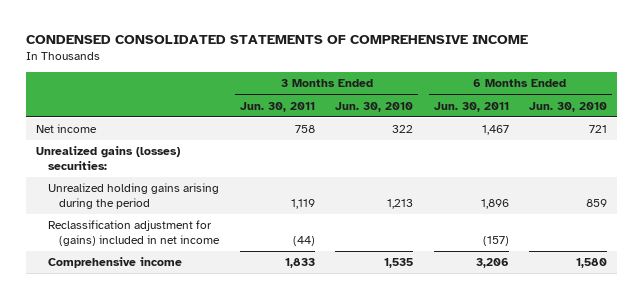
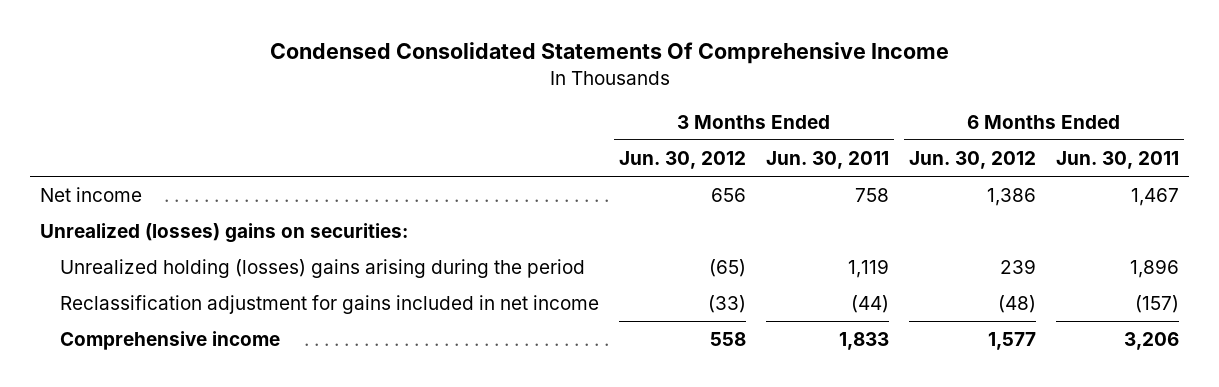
- CONDENSED CONSOLIDATED STATEMENTS OF COMPREHENSIVE INCOME
+ Condensed Consolidated Statements Of Comprehensive Income
- | 3 Months Ended Jun. 30, 2011 | 3 Months Ended Jun. 30, 2010 | 6 Months Ended Jun. 30, 2011 | 6 Months Ended Jun. 30, 2010
+ | 3 Months Ended Jun. 30, 2012 | 3 Months Ended Jun. 30, 2011 | 6 Months Ended Jun. 30, 2012 | 6 Months Ended Jun. 30, 2011
- Unrealized gains (losses) securities:
- Unrealized holding gains arising during the period | 1,119 | 1,213 | 1,896 | 859
- Reclassification adjustment for (gains) included in net income | (44) | | (157) |
+ Unrealized (losses) gains on securities:
+ Unrealized holding (losses) gains arising during the period | (65) | 1,119 | 239 | 1,896
+ Reclassification adjustment for gains included in net income | (33) | (44) | (48) | (157)

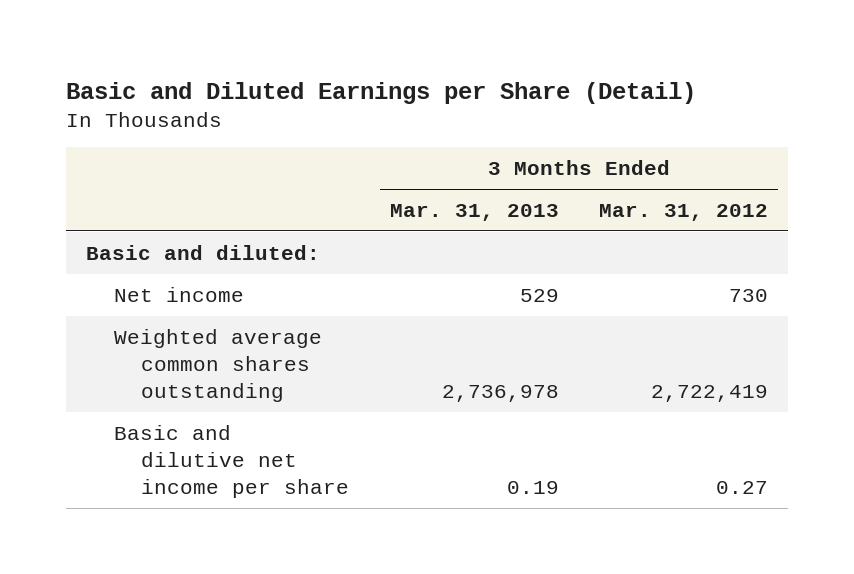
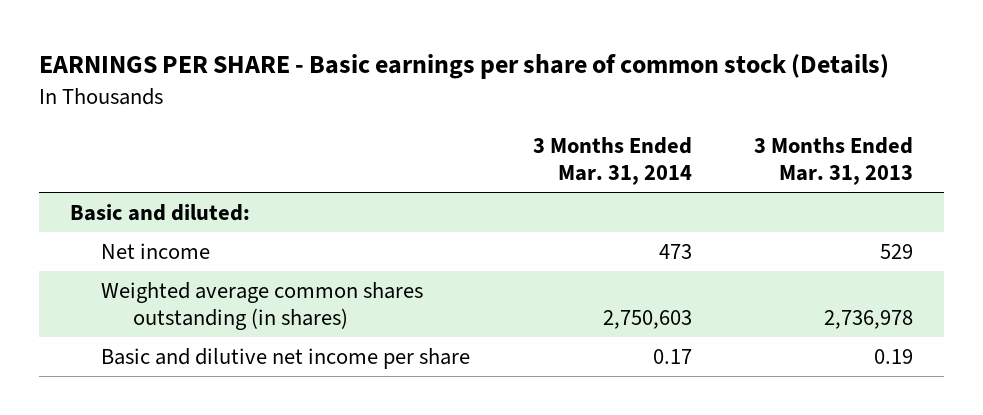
- Basic and Diluted Earnings per Share (Detail)
+ EARNINGS PER SHARE - Basic earnings per share of common stock (Details)
- | 3 Months Ended Mar. 31, 2013 | 3 Months Ended Mar. 31, 2012
+ | 3 Months Ended Mar. 31, 2014 | 3 Months Ended Mar. 31, 2013
- Weighted average common shares outstanding | 2,736,978 | 2,722,419
+ Weighted average common shares outstanding (in shares) | 2,750,603 | 2,736,978

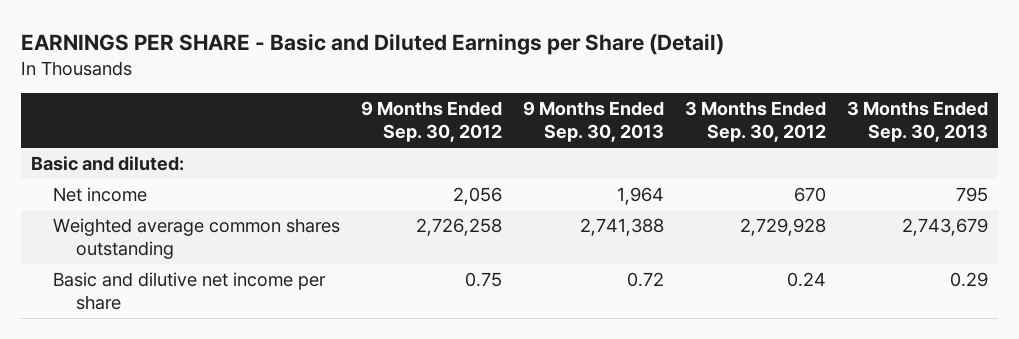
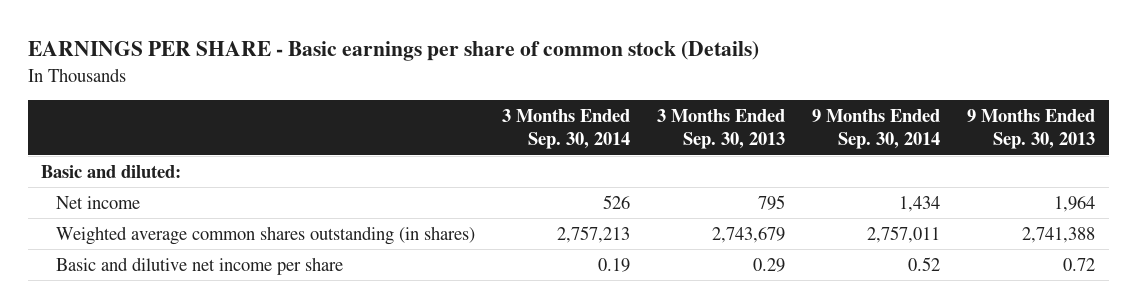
- EARNINGS PER SHARE - Basic and Diluted Earnings per Share (Detail)
+ EARNINGS PER SHARE - Basic earnings per share of common stock (Details)
- | 9 Months Ended Sep. 30, 2012 | 9 Months Ended Sep. 30, 2013 | 3 Months Ended Sep. 30, 2012 | 3 Months Ended Sep. 30, 2013
+ | 3 Months Ended Sep. 30, 2014 | 3 Months Ended Sep. 30, 2013 | 9 Months Ended Sep. 30, 2014 | 9 Months Ended Sep. 30, 2013
- Weighted average common shares outstanding | 2,726,258 | 2,741,388 | 2,729,928 | 2,743,679
+ Weighted average common shares outstanding (in shares) | 2,757,213 | 2,743,679 | 2,757,011 | 2,741,388

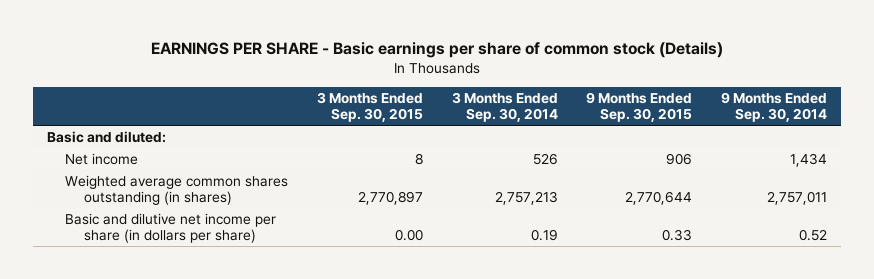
- | 3 Months Ended Sep. 30, 2014 | 3 Months Ended Sep. 30, 2013 | 9 Months Ended Sep. 30, 2014 | 9 Months Ended Sep. 30, 2013
+ | 3 Months Ended Sep. 30, 2015 | 3 Months Ended Sep. 30, 2014 | 9 Months Ended Sep. 30, 2015 | 9 Months Ended Sep. 30, 2014
- Basic and dilutive net income per share | 0.19 | 0.29 | 0.52 | 0.72
+ Basic and dilutive net income per share (in dollars per share) | 0.00 | 0.19 | 0.33 | 0.52

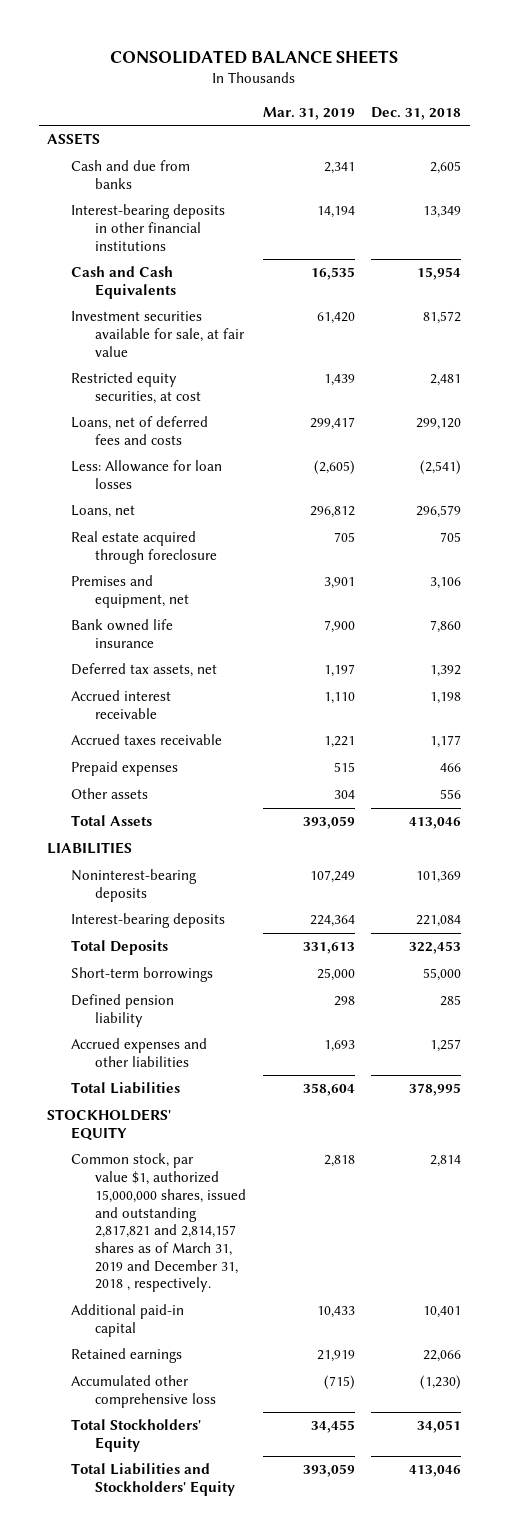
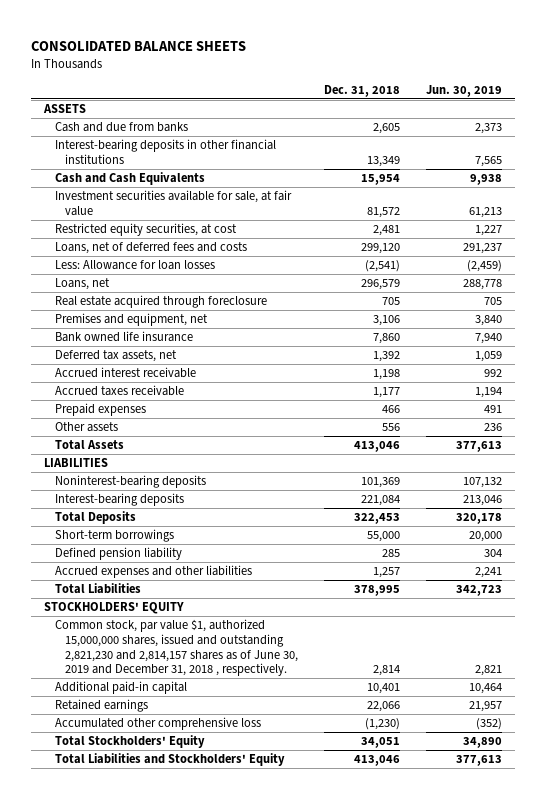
- | Mar. 31, 2019 | Dec. 31, 2018
+ | Dec. 31, 2018 | Jun. 30, 2019
- Common stock, par value $1, authorized 15,000,000 shares, issued and outstanding 2,817,821 and 2,814,157 shares as of March 31, 2019 and December 31, 2018 , respectively. | 2,818 | 2,814
+ Common stock, par value $1, authorized 15,000,000 shares, issued and outstanding 2,821,230 and 2,814,157 shares as of June 30, 2019 and December 31, 2018 , respectively. | 2,814 | 2,821

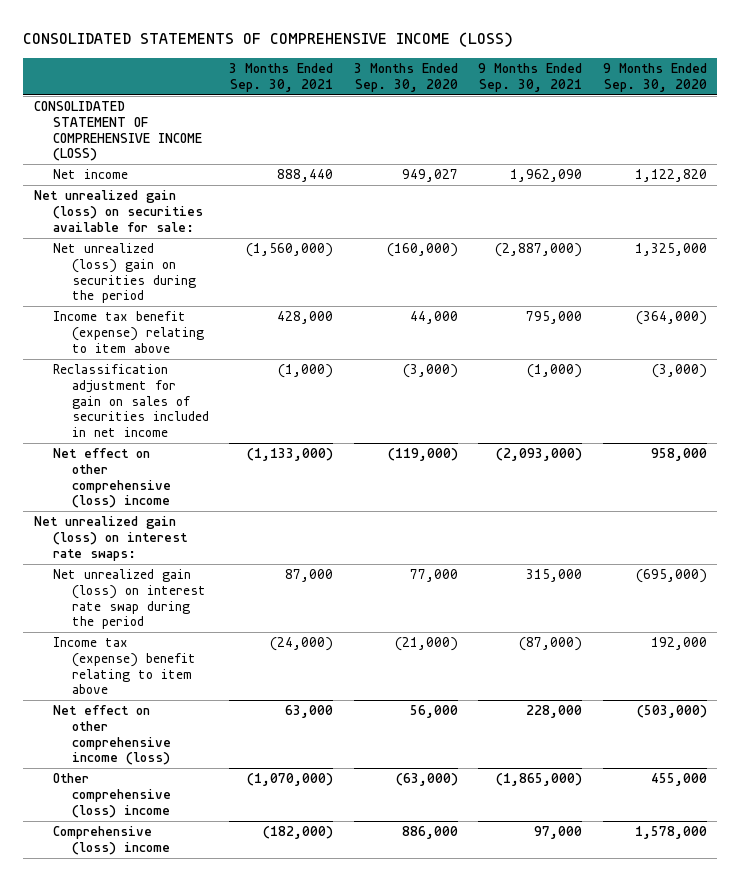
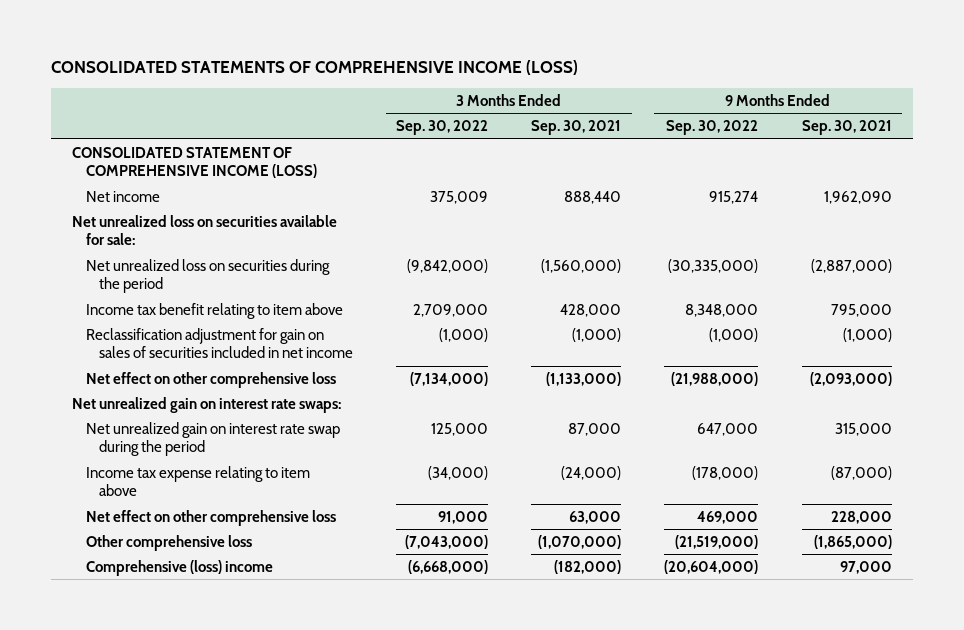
- | 3 Months Ended Sep. 30, 2021 | 3 Months Ended Sep. 30, 2020 | 9 Months Ended Sep. 30, 2021 | 9 Months Ended Sep. 30, 2020
+ | 3 Months Ended Sep. 30, 2022 | 3 Months Ended Sep. 30, 2021 | 9 Months Ended Sep. 30, 2022 | 9 Months Ended Sep. 30, 2021
- Net unrealized gain (loss) on securities available for sale:
- Net unrealized (loss) gain on securities during the period | (1,560,000) | (160,000) | (2,887,000) | 1,325,000
- Income tax benefit (expense) relating to item above | 428,000 | 44,000 | 795,000 | (364,000)
+ Net unrealized loss on securities available for sale:
+ Net unrealized loss on securities during the period | (9,842,000) | (1,560,000) | (30,335,000) | (2,887,000)
+ Income tax benefit relating to item above | 2,709,000 | 428,000 | 8,348,000 | 795,000
- Net effect on other comprehensive (loss) income | (1,133,000) | (119,000) | (2,093,000) | 958,000
- Net unrealized gain (loss) on interest rate swaps:
- Net unrealized gain (loss) on interest rate swap during the period | 87,000 | 77,000 | 315,000 | (695,000)
- Income tax (expense) benefit relating to item above | (24,000) | (21,000) | (87,000) | 192,000
- Net effect on other comprehensive income (loss) | 63,000 | 56,000 | 228,000 | (503,000)
- Other comprehensive (loss) income | (1,070,000) | (63,000) | (1,865,000) | 455,000
+ Net effect on other comprehensive loss | (7,134,000) | (1,133,000) | (21,988,000) | (2,093,000)
+ Net unrealized gain on interest rate swaps:
+ Net unrealized gain on interest rate swap during the period | 125,000 | 87,000 | 647,000 | 315,000
+ Income tax expense relating to item above | (34,000) | (24,000) | (178,000) | (87,000)
+ Net effect on other comprehensive loss | 91,000 | 63,000 | 469,000 | 228,000
+ Other comprehensive loss | (7,043,000) | (1,070,000) | (21,519,000) | (1,865,000)

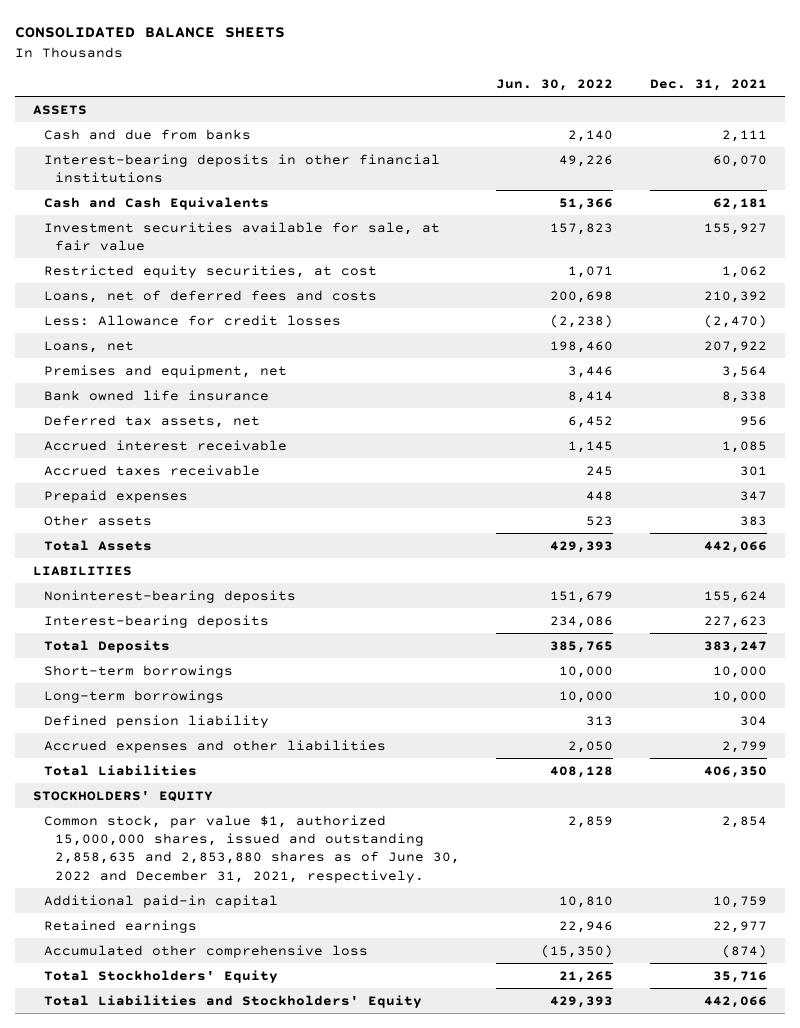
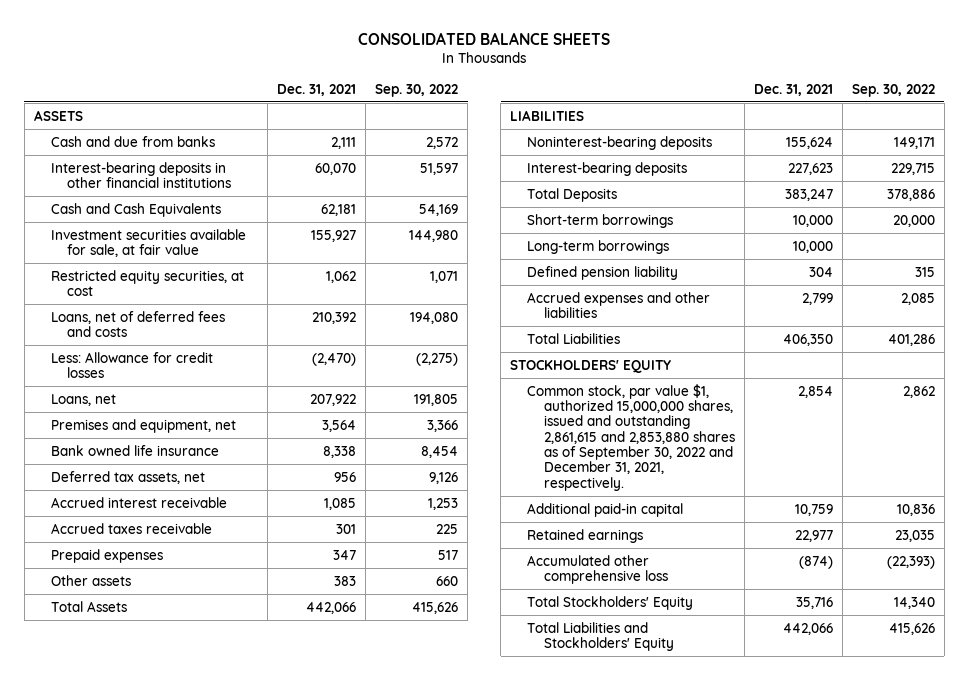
- | Jun. 30, 2022 | Dec. 31, 2021
+ | Dec. 31, 2021 | Sep. 30, 2022
- Common stock, par value $1, authorized 15,000,000 shares, issued and outstanding 2,858,635 and 2,853,880 shares as of June 30, 2022 and December 31, 2021, respectively. | 2,859 | 2,854
+ Common stock, par value $1, authorized 15,000,000 shares, issued and outstanding 2,861,615 and 2,853,880 shares as of September 30, 2022 and December 31, 2021, respectively. | 2,854 | 2,862

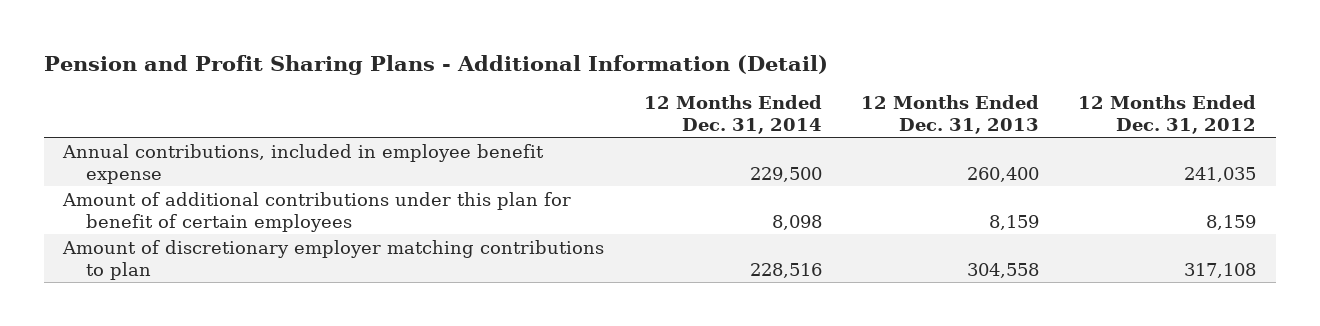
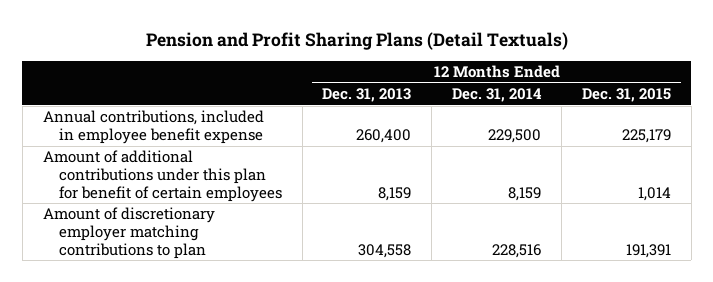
- Pension and Profit Sharing Plans - Additional Information (Detail)
+ Pension and Profit Sharing Plans (Detail Textuals)
- | 12 Months Ended Dec. 31, 2014 | 12 Months Ended Dec. 31, 2013 | 12 Months Ended Dec. 31, 2012
+ | 12 Months Ended Dec. 31, 2013 | 12 Months Ended Dec. 31, 2014 | 12 Months Ended Dec. 31, 2015
- Amount of additional contributions under this plan for benefit of certain employees | 8,098 | 8,159 | 8,159
+ Amount of additional contributions under this plan for benefit of certain employees | 8,159 | 8,159 | 1,014

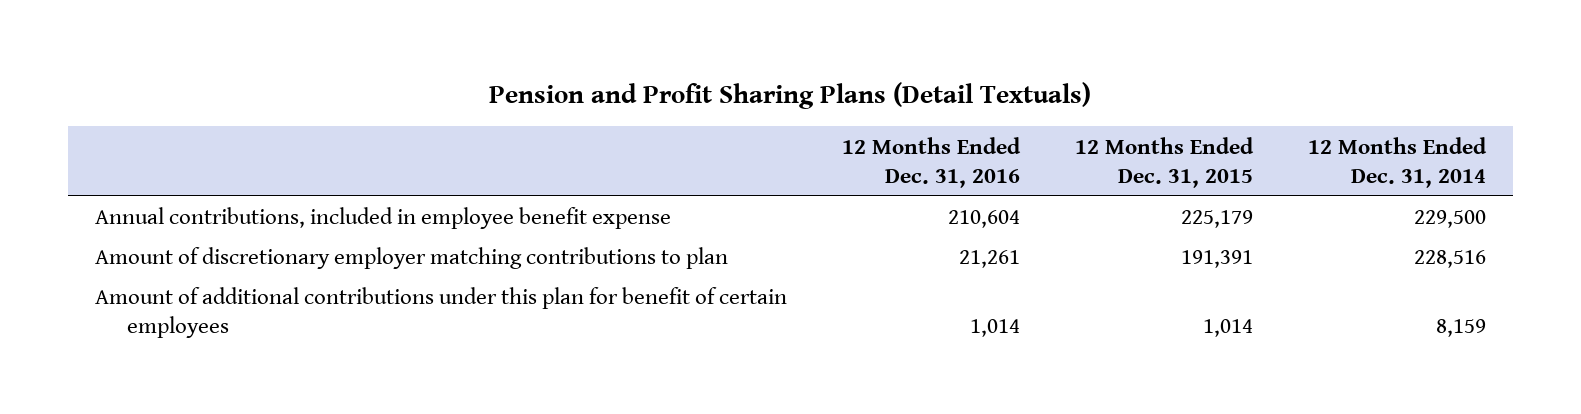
- | 12 Months Ended Dec. 31, 2013 | 12 Months Ended Dec. 31, 2014 | 12 Months Ended Dec. 31, 2015
+ | 12 Months Ended Dec. 31, 2016 | 12 Months Ended Dec. 31, 2015 | 12 Months Ended Dec. 31, 2014
moved down: Amount of additional contributions under this plan for benefit of certain employees | 1,014 | 1,014 | 8,159

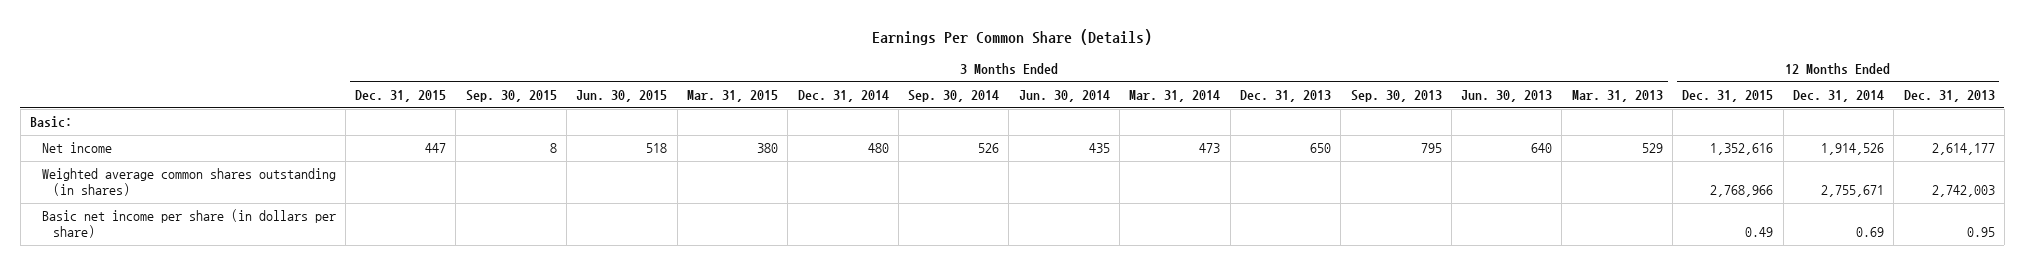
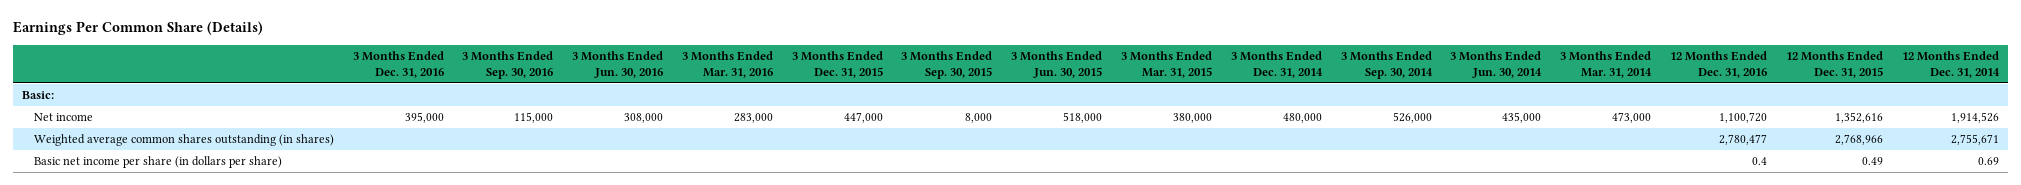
- | 3 Months Ended Dec. 31, 2015 | 3 Months Ended Sep. 30, 2015 | 3 Months Ended Jun. 30, 2015 | 3 Months Ended Mar. 31, 2015 | 3 Months Ended Dec. 31, 2014 | 3 Months Ended Sep. 30, 2014 | 3 Months Ended Jun. 30, 2014 | 3 Months Ended Mar. 31, 2014 | 3 Months Ended Dec. 31, 2013 | 3 Months Ended Sep. 30, 2013 | 3 Months Ended Jun. 30, 2013 | 3 Months Ended Mar. 31, 2013 | 12 Months Ended Dec. 31, 2015 | 12 Months Ended Dec. 31, 2014 | 12 Months Ended Dec. 31, 2013
+ | 3 Months Ended Dec. 31, 2016 | 3 Months Ended Sep. 30, 2016 | 3 Months Ended Jun. 30, 2016 | 3 Months Ended Mar. 31, 2016 | 3 Months Ended Dec. 31, 2015 | 3 Months Ended Sep. 30, 2015 | 3 Months Ended Jun. 30, 2015 | 3 Months Ended Mar. 31, 2015 | 3 Months Ended Dec. 31, 2014 | 3 Months Ended Sep. 30, 2014 | 3 Months Ended Jun. 30, 2014 | 3 Months Ended Mar. 31, 2014 | 12 Months Ended Dec. 31, 2016 | 12 Months Ended Dec. 31, 2015 | 12 Months Ended Dec. 31, 2014
- Net income | 447 | 8 | 518 | 380 | 480 | 526 | 435 | 473 | 650 | 795 | 640 | 529 | 1,352,616 | 1,914,526 | 2,614,177
+ Net income | 395,000 | 115,000 | 308,000 | 283,000 | 447,000 | 8,000 | 518,000 | 380,000 | 480,000 | 526,000 | 435,000 | 473,000 | 1,100,720 | 1,352,616 | 1,914,526

